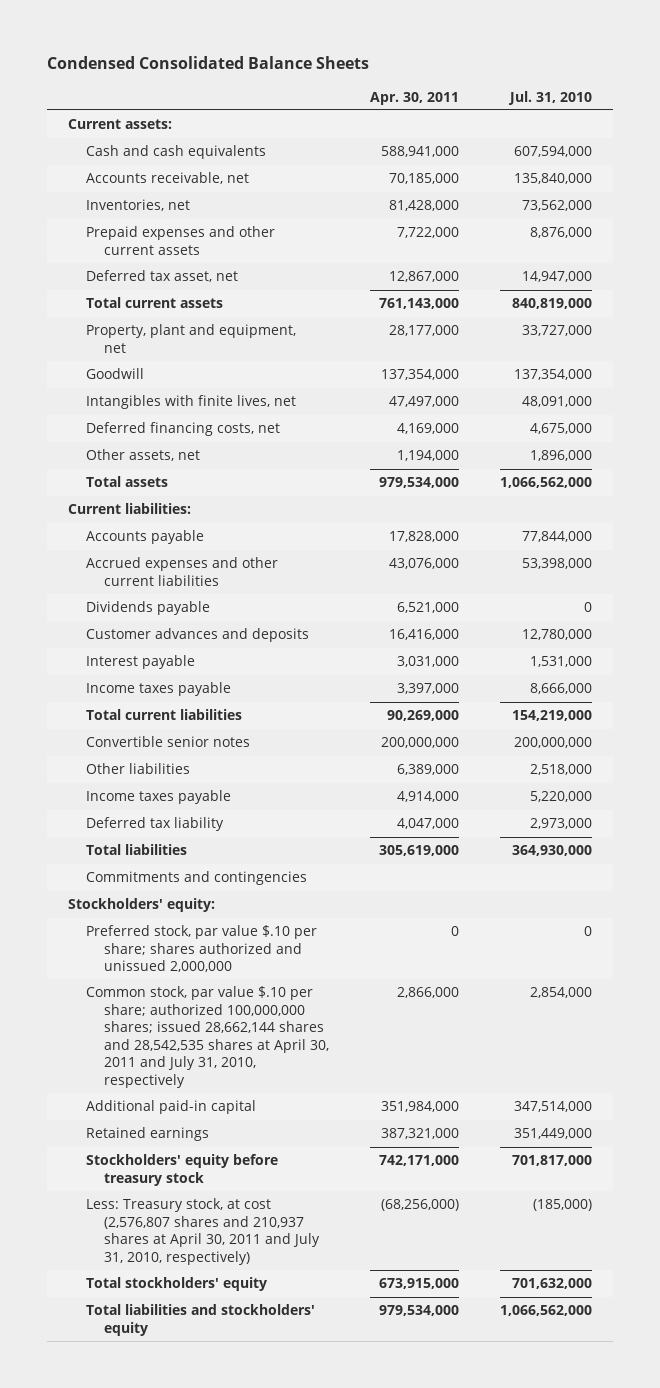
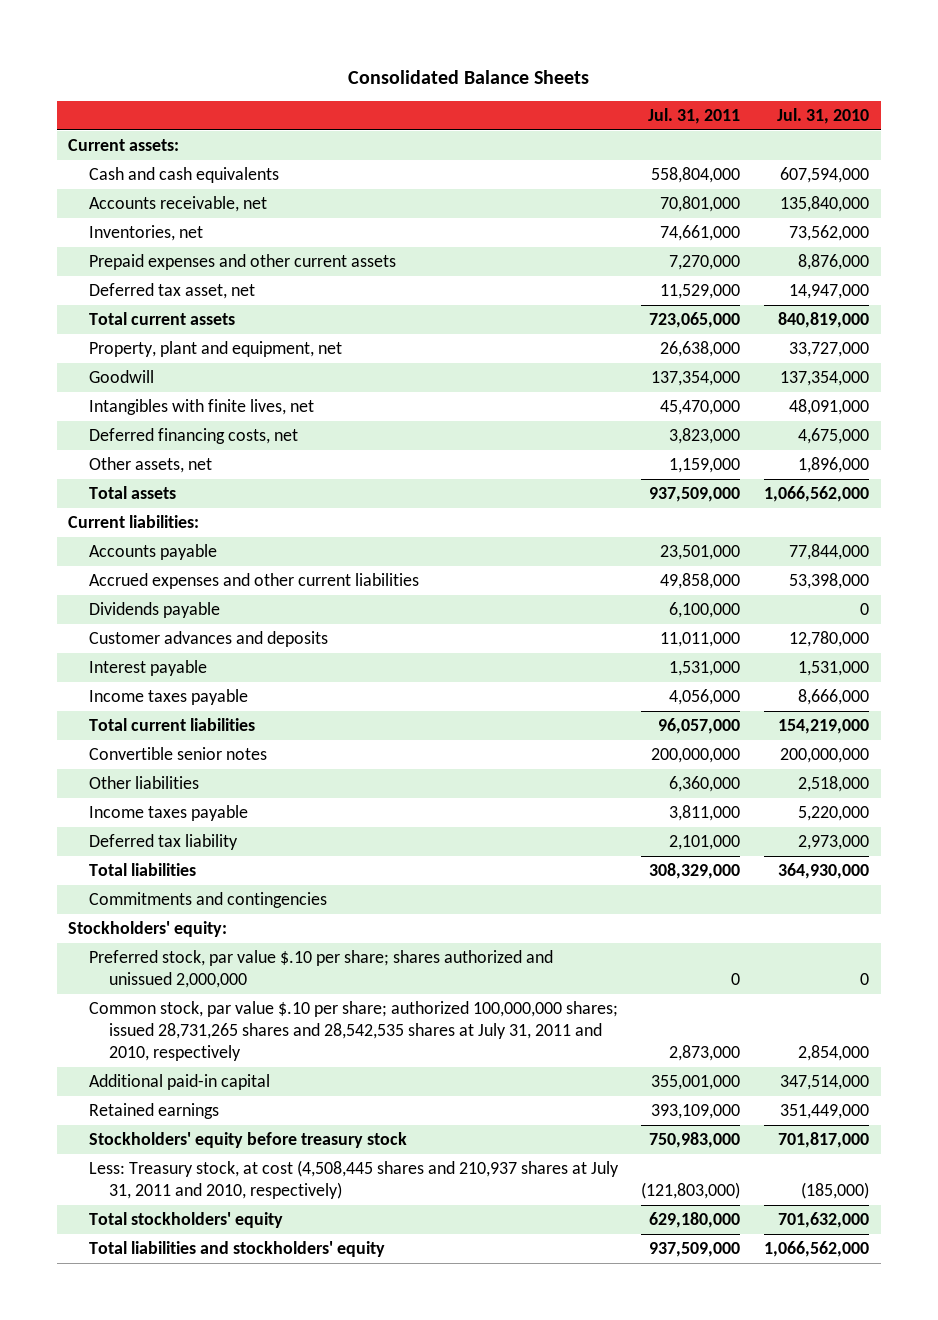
- Condensed Consolidated Balance Sheets
+ Consolidated Balance Sheets
- | Apr. 30, 2011 | Jul. 31, 2010
+ | Jul. 31, 2011 | Jul. 31, 2010
- Common stock, par value $.10 per share; authorized 100,000,000 shares; issued 28,662,144 shares and 28,542,535 shares at April 30, 2011 and July 31, 2010, respectively | 2,866,000 | 2,854,000
+ Common stock, par value $.10 per share; authorized 100,000,000 shares; issued 28,731,265 shares and 28,542,535 shares at July 31, 2011 and 2010, respectively | 2,873,000 | 2,854,000
- Less: Treasury stock, at cost (2,576,807 shares and 210,937 shares at April 30, 2011 and July 31, 2010, respectively) | (68,256,000) | (185,000)
+ Less: Treasury stock, at cost (4,508,445 shares and 210,937 shares at July 31, 2011 and 2010, respectively) | (121,803,000) | (185,000)

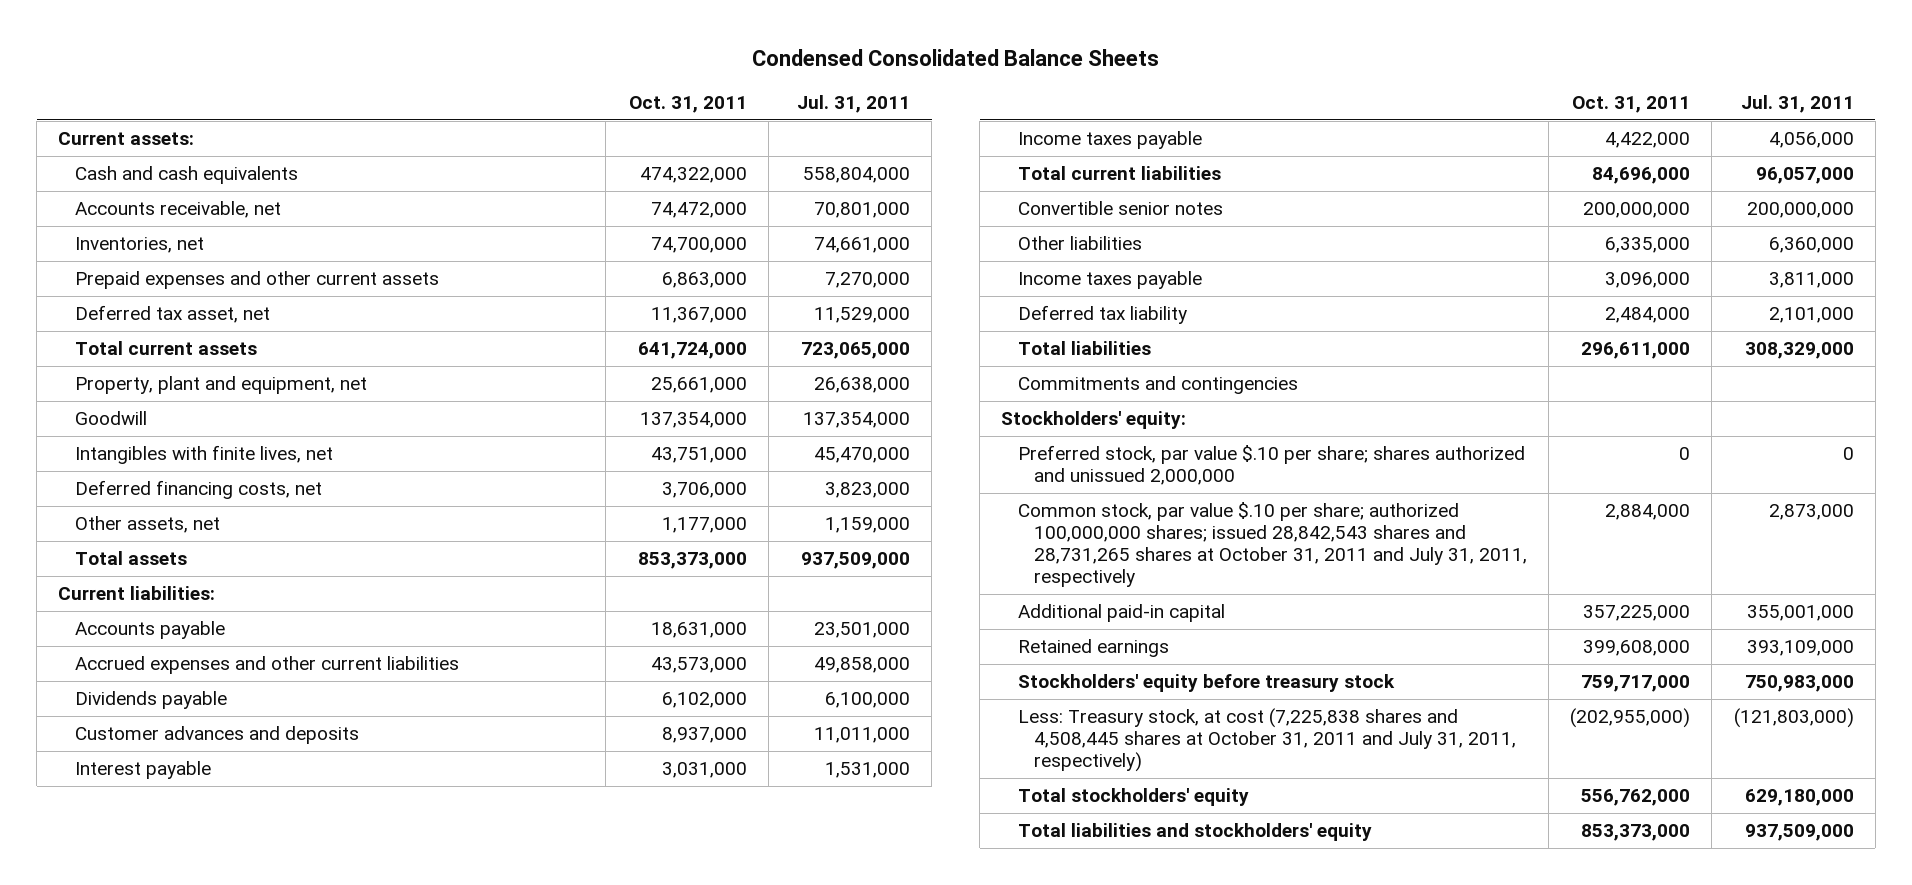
- Consolidated Balance Sheets
+ Condensed Consolidated Balance Sheets
- | Jul. 31, 2011 | Jul. 31, 2010
+ | Oct. 31, 2011 | Jul. 31, 2011
- Common stock, par value $.10 per share; authorized 100,000,000 shares; issued 28,731,265 shares and 28,542,535 shares at July 31, 2011 and 2010, respectively | 2,873,000 | 2,854,000
+ Common stock, par value $.10 per share; authorized 100,000,000 shares; issued 28,842,543 shares and 28,731,265 shares at October 31, 2011 and July 31, 2011, respectively | 2,884,000 | 2,873,000
- Less: Treasury stock, at cost (4,508,445 shares and 210,937 shares at July 31, 2011 and 2010, respectively) | (121,803,000) | (185,000)
+ Less: Treasury stock, at cost (7,225,838 shares and 4,508,445 shares at October 31, 2011 and July 31, 2011, respectively) | (202,955,000) | (121,803,000)

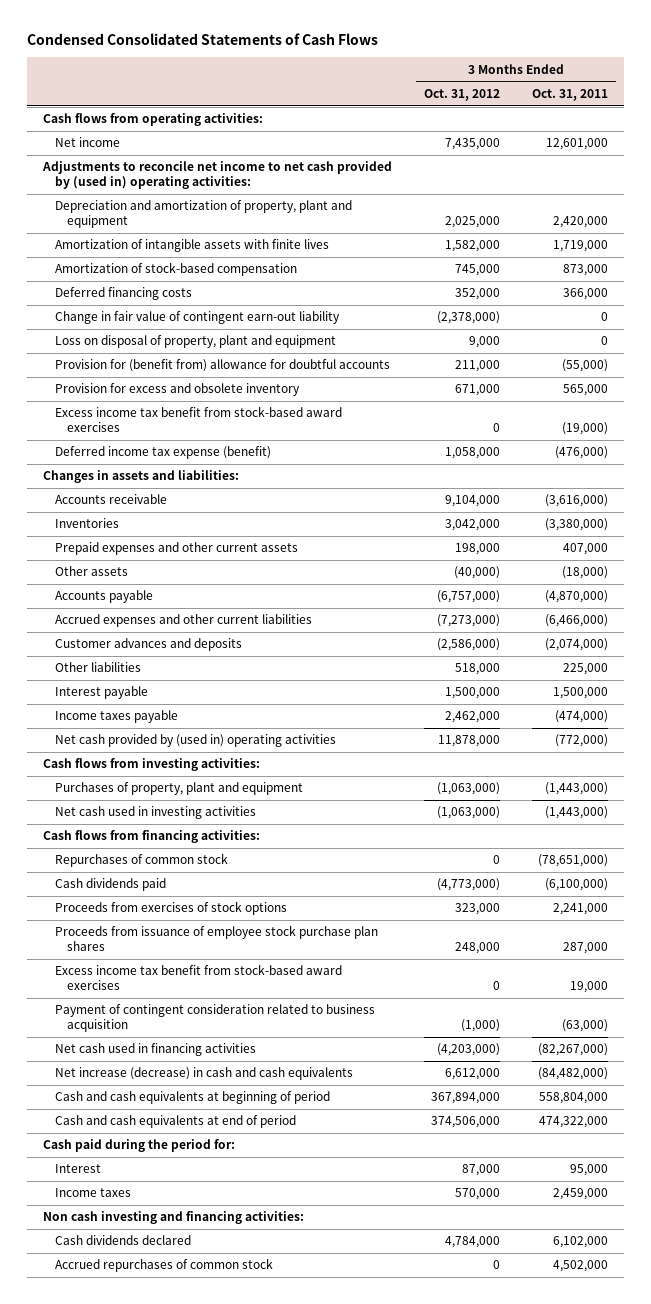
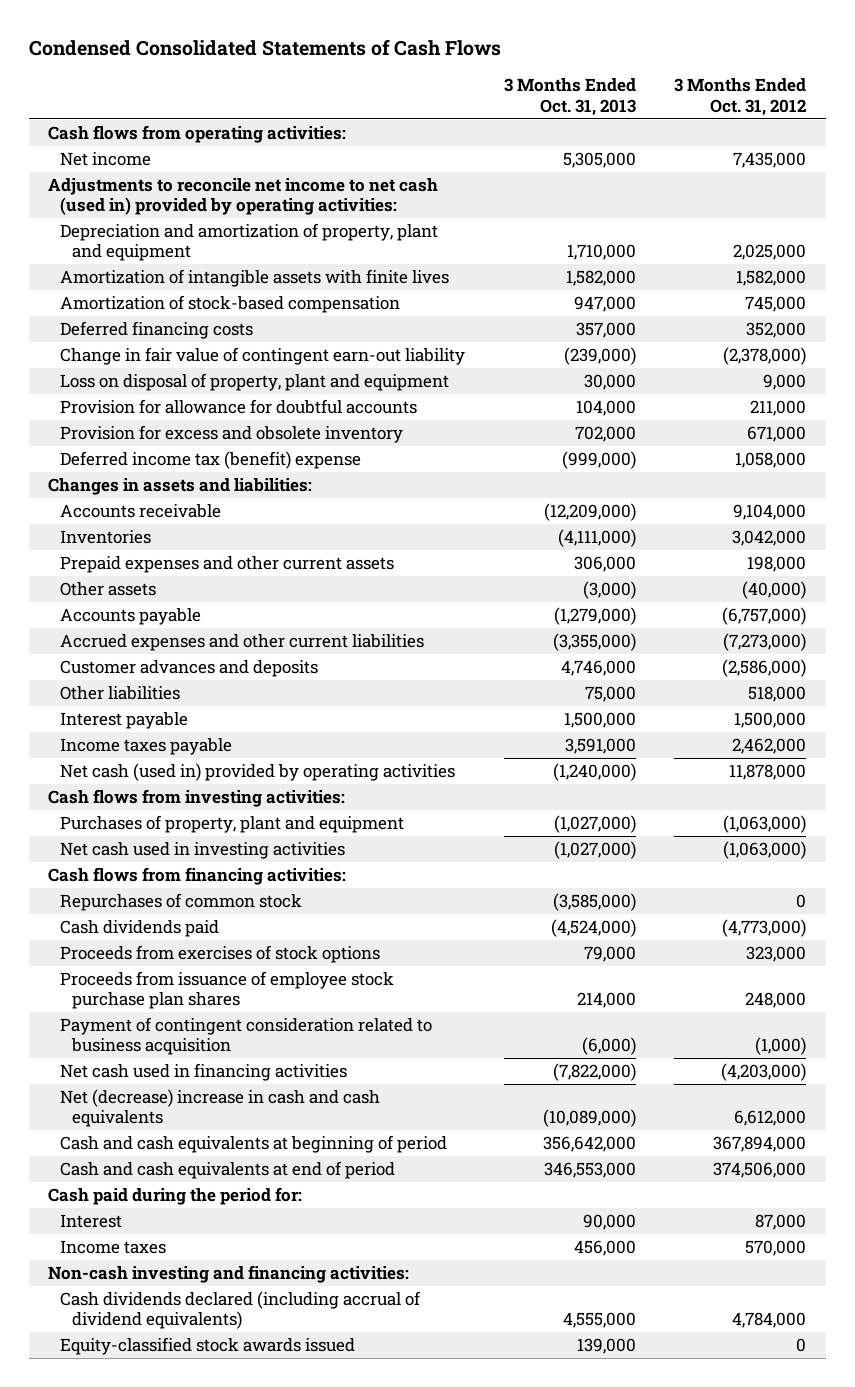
- | 3 Months Ended Oct. 31, 2012 | 3 Months Ended Oct. 31, 2011
+ | 3 Months Ended Oct. 31, 2013 | 3 Months Ended Oct. 31, 2012
- Adjustments to reconcile net income to net cash provided by (used in) operating activities:
+ Adjustments to reconcile net income to net cash (used in) provided by operating activities:
- Provision for (benefit from) allowance for doubtful accounts | 211,000 | (55,000)
+ Provision for allowance for doubtful accounts | 104,000 | 211,000
- Excess income tax benefit from stock-based award exercises | 0 | (19,000)
- Deferred income tax expense (benefit) | 1,058,000 | (476,000)
+ Deferred income tax (benefit) expense | (999,000) | 1,058,000
- Net cash provided by (used in) operating activities | 11,878,000 | (772,000)
+ Net cash (used in) provided by operating activities | (1,240,000) | 11,878,000
- Excess income tax benefit from stock-based award exercises | 0 | 19,000
- Net increase (decrease) in cash and cash equivalents | 6,612,000 | (84,482,000)
+ Net (decrease) increase in cash and cash equivalents | (10,089,000) | 6,612,000
- Non cash investing and financing activities:
- Cash dividends declared | 4,784,000 | 6,102,000
- Accrued repurchases of common stock | 0 | 4,502,000
+ Non-cash investing and financing activities:
+ Cash dividends declared (including accrual of dividend equivalents) | 4,555,000 | 4,784,000
+ Equity-classified stock awards issued | 139,000 | 0

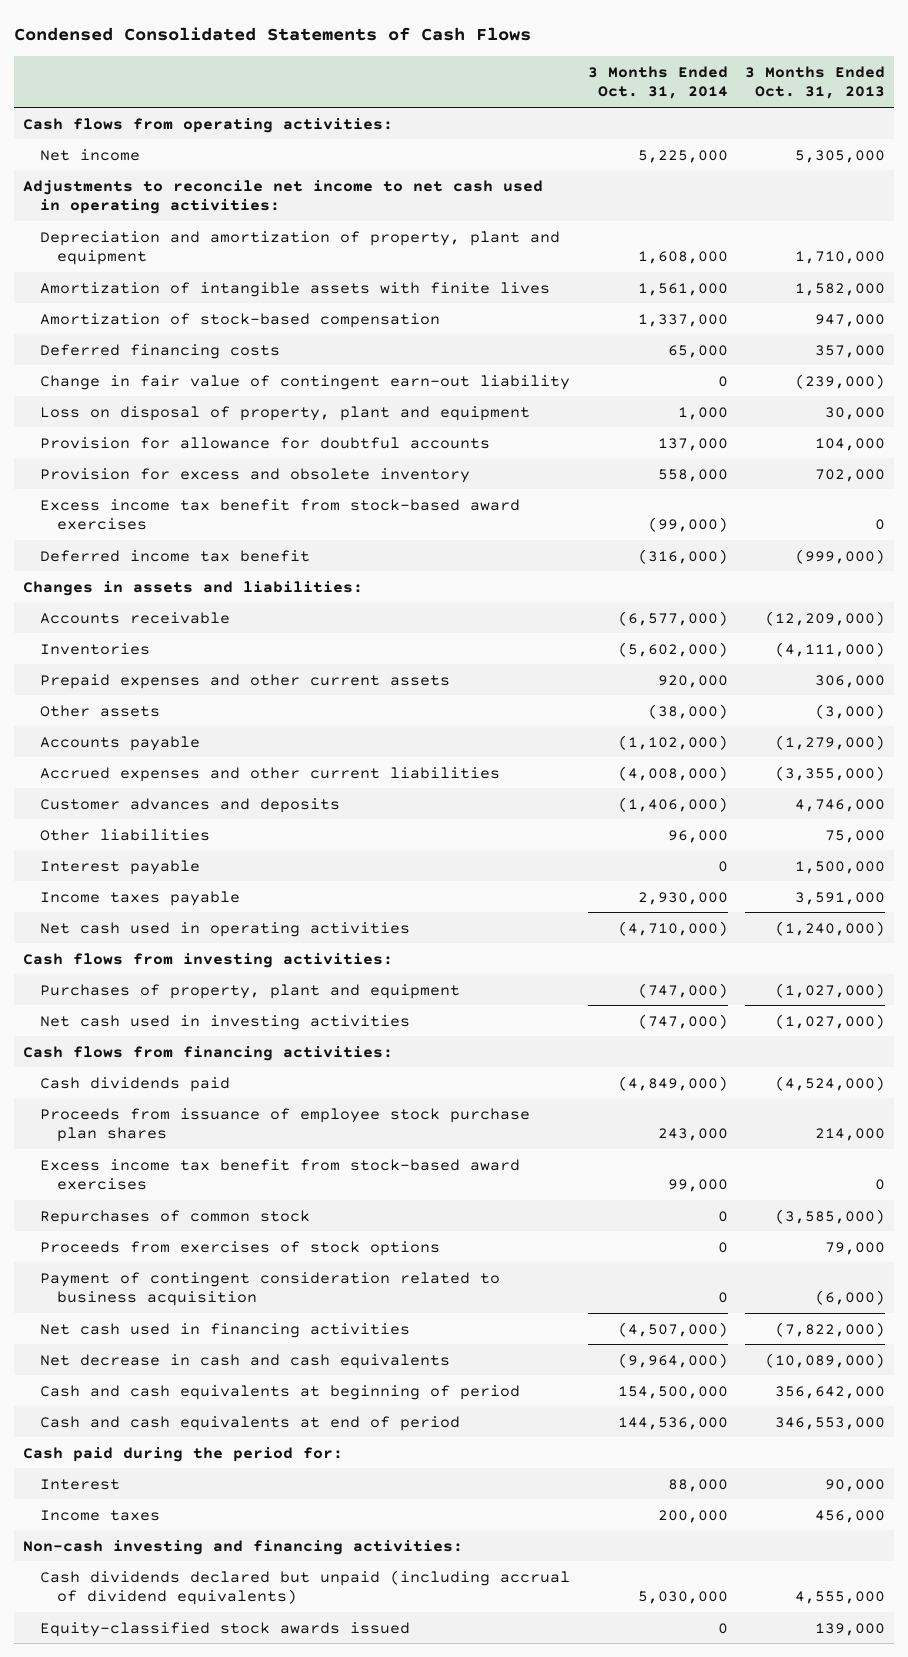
- | 3 Months Ended Oct. 31, 2013 | 3 Months Ended Oct. 31, 2012
+ | 3 Months Ended Oct. 31, 2014 | 3 Months Ended Oct. 31, 2013
- Adjustments to reconcile net income to net cash (used in) provided by operating activities:
+ Adjustments to reconcile net income to net cash used in operating activities:
- Deferred income tax (benefit) expense | (999,000) | 1,058,000
+ Excess income tax benefit from stock-based award exercises | (99,000) | 0
+ Deferred income tax benefit | (316,000) | (999,000)
- Net cash (used in) provided by operating activities | (1,240,000) | 11,878,000
+ Net cash used in operating activities | (4,710,000) | (1,240,000)
+ Excess income tax benefit from stock-based award exercises | 99,000 | 0
moved down: Repurchases of common stock | 0 | (3,585,000)
moved down: Proceeds from exercises of stock options | 0 | 79,000
- Net (decrease) increase in cash and cash equivalents | (10,089,000) | 6,612,000
+ Net decrease in cash and cash equivalents | (9,964,000) | (10,089,000)
- Cash dividends declared (including accrual of dividend equivalents) | 4,555,000 | 4,784,000
+ Cash dividends declared but unpaid (including accrual of dividend equivalents) | 5,030,000 | 4,555,000

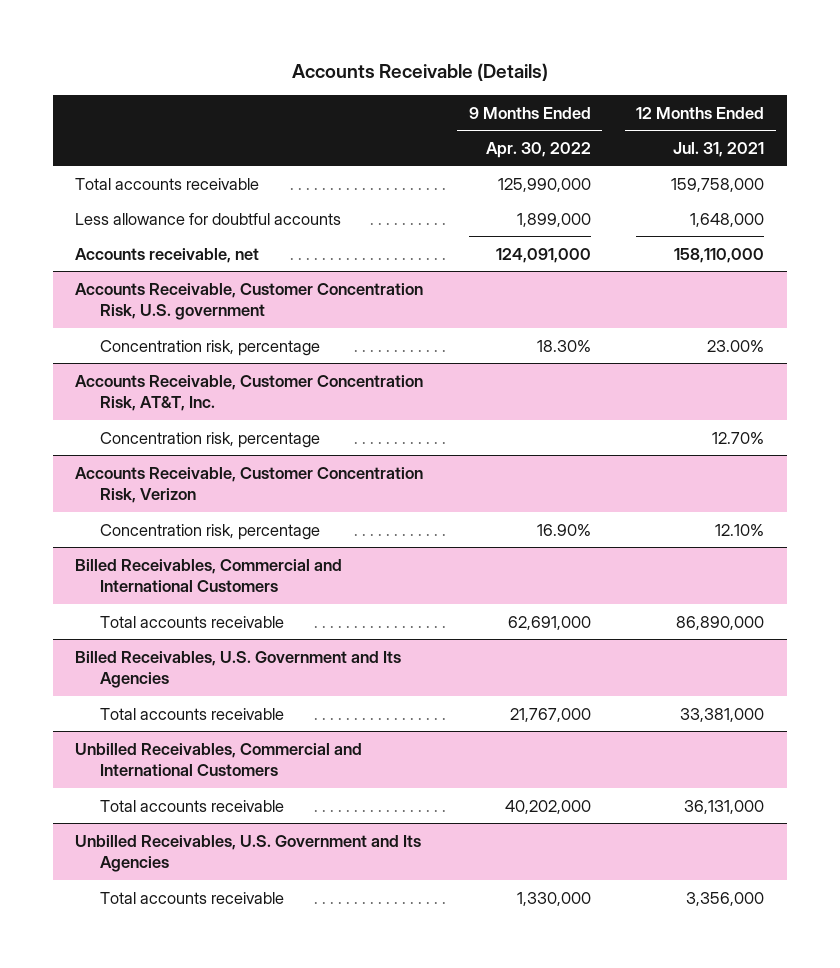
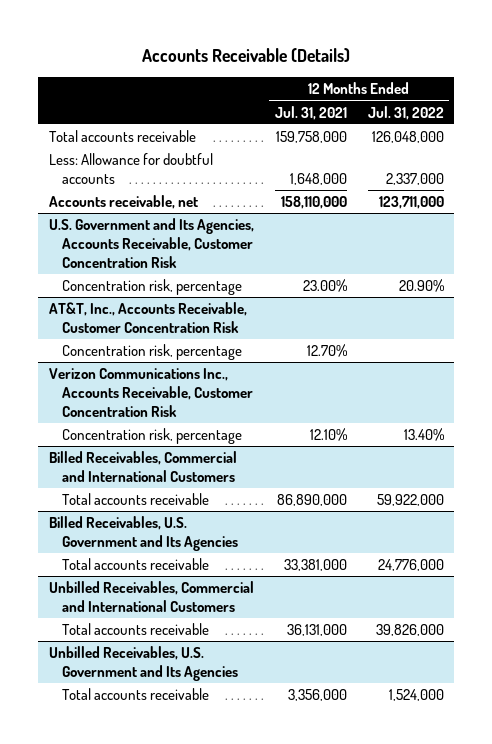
- | 9 Months Ended Apr. 30, 2022 | 12 Months Ended Jul. 31, 2021
+ | 12 Months Ended Jul. 31, 2021 | 12 Months Ended Jul. 31, 2022
- Less allowance for doubtful accounts | 1,899,000 | 1,648,000
+ Less: Allowance for doubtful accounts | 1,648,000 | 2,337,000
- Accounts Receivable, Customer Concentration Risk, U.S. government
+ U.S. Government and Its Agencies, Accounts Receivable, Customer Concentration Risk
- Accounts Receivable, Customer Concentration Risk, AT&T, Inc.
+ AT&T, Inc., Accounts Receivable, Customer Concentration Risk
- Accounts Receivable, Customer Concentration Risk, Verizon
+ Verizon Communications Inc., Accounts Receivable, Customer Concentration Risk

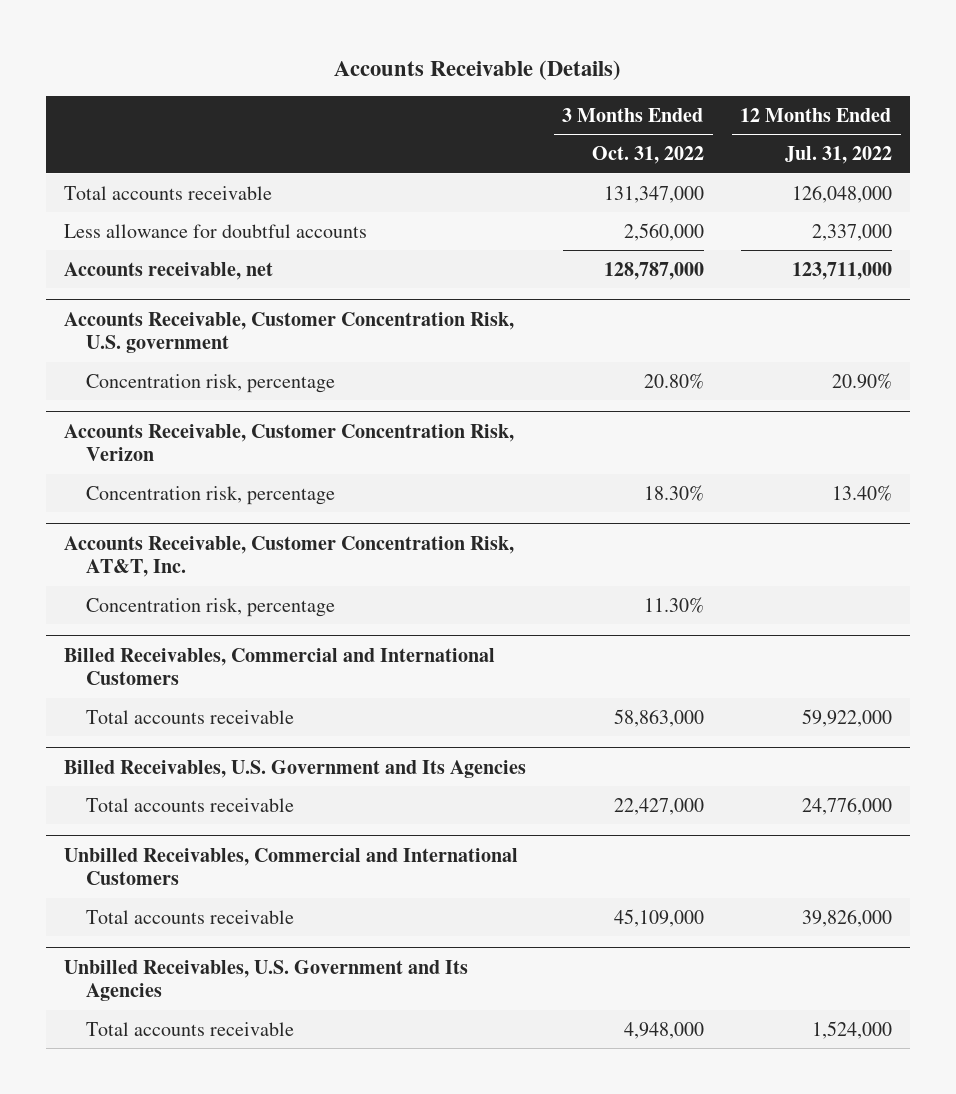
- | 12 Months Ended Jul. 31, 2021 | 12 Months Ended Jul. 31, 2022
+ | 3 Months Ended Oct. 31, 2022 | 12 Months Ended Jul. 31, 2022
- Less: Allowance for doubtful accounts | 1,648,000 | 2,337,000
+ Less allowance for doubtful accounts | 2,560,000 | 2,337,000
- U.S. Government and Its Agencies, Accounts Receivable, Customer Concentration Risk
+ Accounts Receivable, Customer Concentration Risk, U.S. government
- AT&T, Inc., Accounts Receivable, Customer Concentration Risk
- Concentration risk, percentage | 12.70% |
- Verizon Communications Inc., Accounts Receivable, Customer Concentration Risk
+ Accounts Receivable, Customer Concentration Risk, Verizon
+ Accounts Receivable, Customer Concentration Risk, AT&T, Inc.
+ Concentration risk, percentage | 11.30% |

